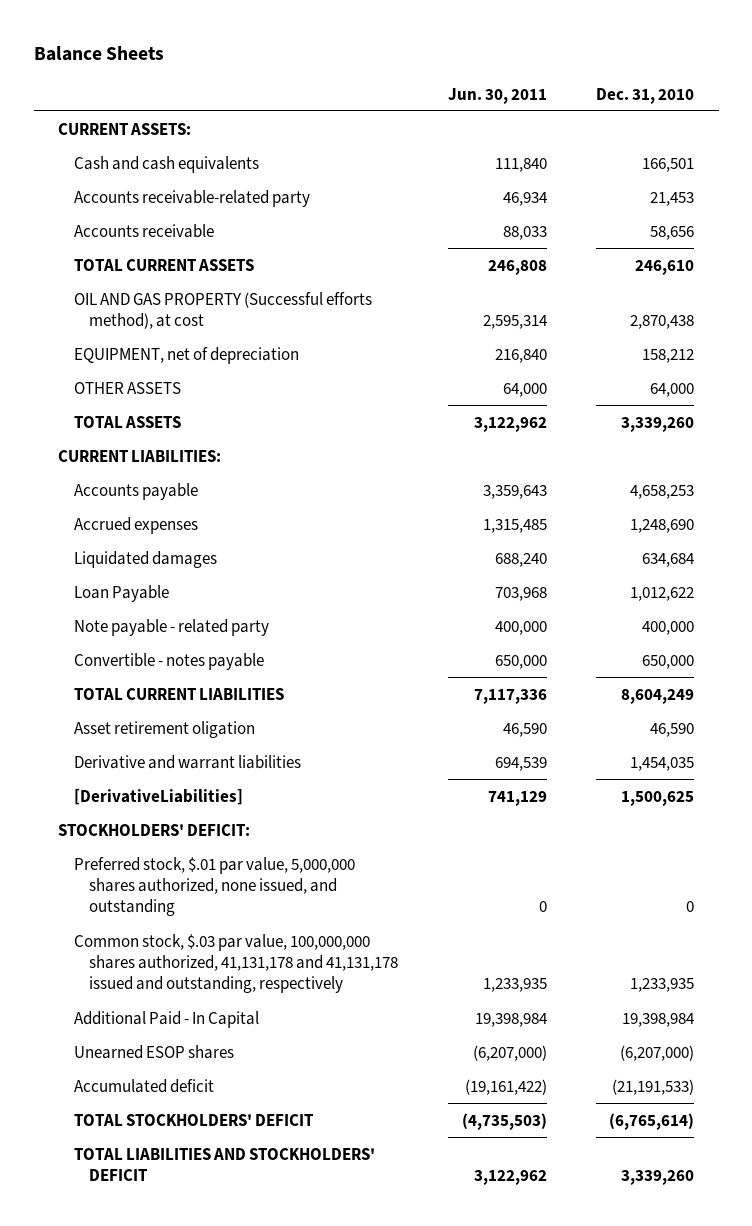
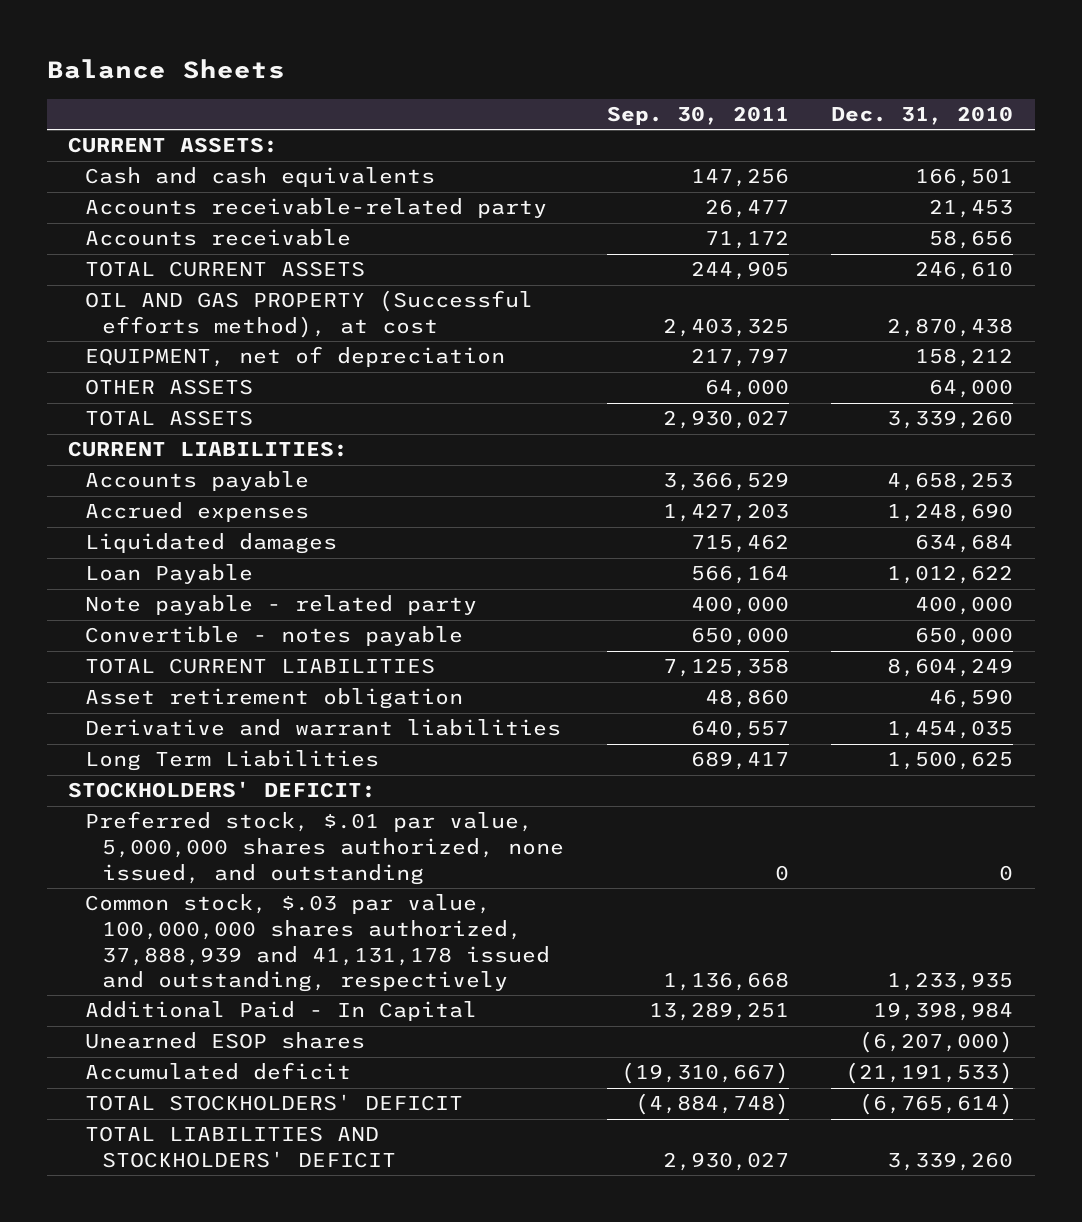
- | Jun. 30, 2011 | Dec. 31, 2010
+ | Sep. 30, 2011 | Dec. 31, 2010
- Asset retirement oligation | 46,590 | 46,590
+ Asset retirement obligation | 48,860 | 46,590
- [DerivativeLiabilities] | 741,129 | 1,500,625
+ Long Term Liabilities | 689,417 | 1,500,625
- Common stock, $.03 par value, 100,000,000 shares authorized, 41,131,178 and 41,131,178 issued and outstanding, respectively | 1,233,935 | 1,233,935
+ Common stock, $.03 par value, 100,000,000 shares authorized, 37,888,939 and 41,131,178 issued and outstanding, respectively | 1,136,668 | 1,233,935

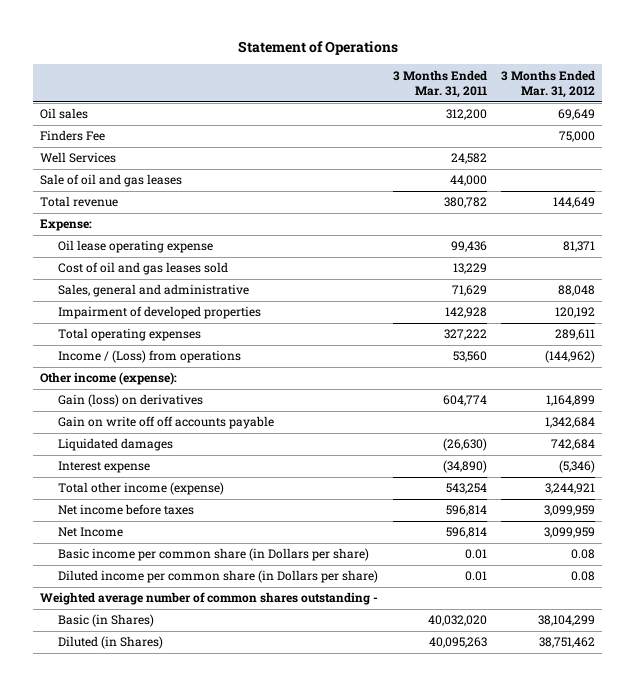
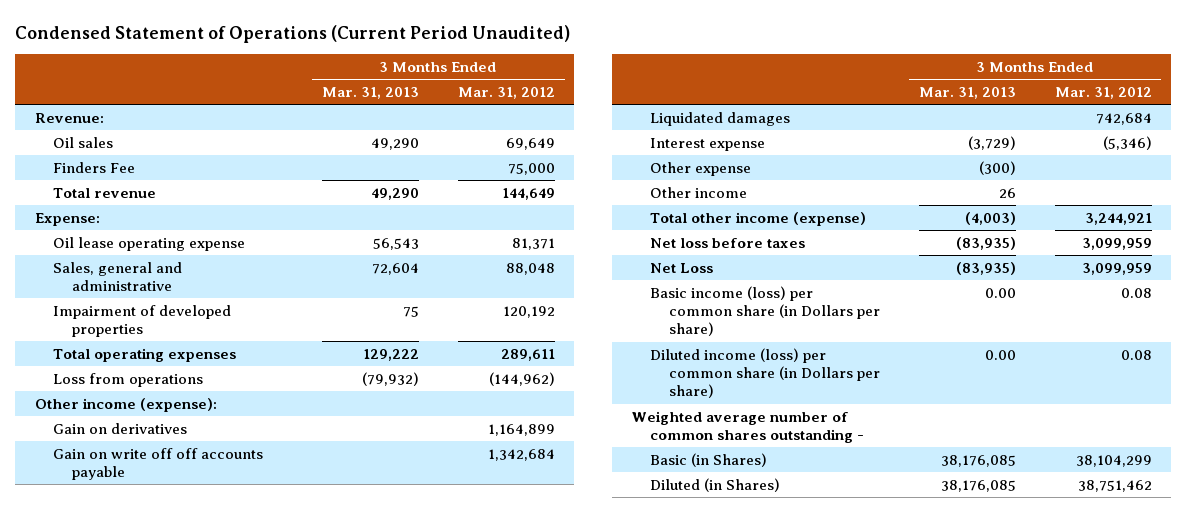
- Statement of Operations
+ Condensed Statement of Operations (Current Period Unaudited)
- | 3 Months Ended Mar. 31, 2011 | 3 Months Ended Mar. 31, 2012
+ | 3 Months Ended Mar. 31, 2013 | 3 Months Ended Mar. 31, 2012
+ Revenue:
- Well Services | 24,582 |
- Sale of oil and gas leases | 44,000 |
- Cost of oil and gas leases sold | 13,229 |
- Income / (Loss) from operations | 53,560 | (144,962)
+ Loss from operations | (79,932) | (144,962)
- Gain (loss) on derivatives | 604,774 | 1,164,899
+ Gain on derivatives | | 1,164,899
+ Other expense | (300) |
+ Other income | 26 |
- Net income before taxes | 596,814 | 3,099,959
- Net Income | 596,814 | 3,099,959
- Basic income per common share (in Dollars per share) | 0.01 | 0.08
- Diluted income per common share (in Dollars per share) | 0.01 | 0.08
+ Net loss before taxes | (83,935) | 3,099,959
+ Net Loss | (83,935) | 3,099,959
+ Basic income (loss) per common share (in Dollars per share) | 0.00 | 0.08
+ Diluted income (loss) per common share (in Dollars per share) | 0.00 | 0.08

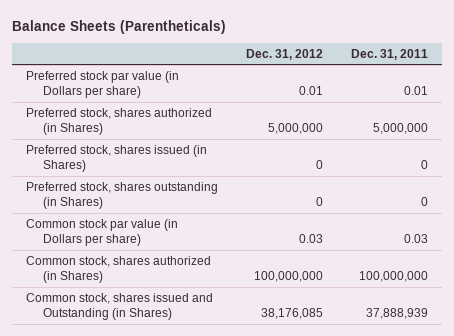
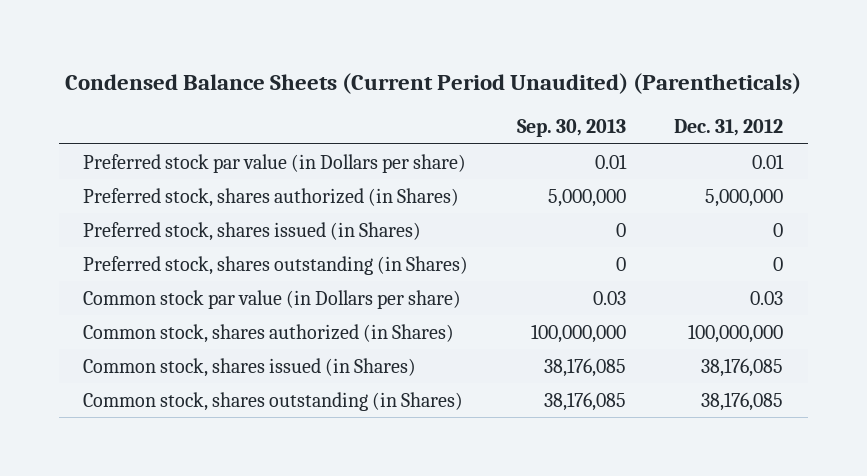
- Balance Sheets (Parentheticals)
+ Condensed Balance Sheets (Current Period Unaudited) (Parentheticals)
- | Dec. 31, 2012 | Dec. 31, 2011
+ | Sep. 30, 2013 | Dec. 31, 2012
- Common stock, shares issued and Outstanding (in Shares) | 38,176,085 | 37,888,939
+ Common stock, shares issued (in Shares) | 38,176,085 | 38,176,085
+ Common stock, shares outstanding (in Shares) | 38,176,085 | 38,176,085

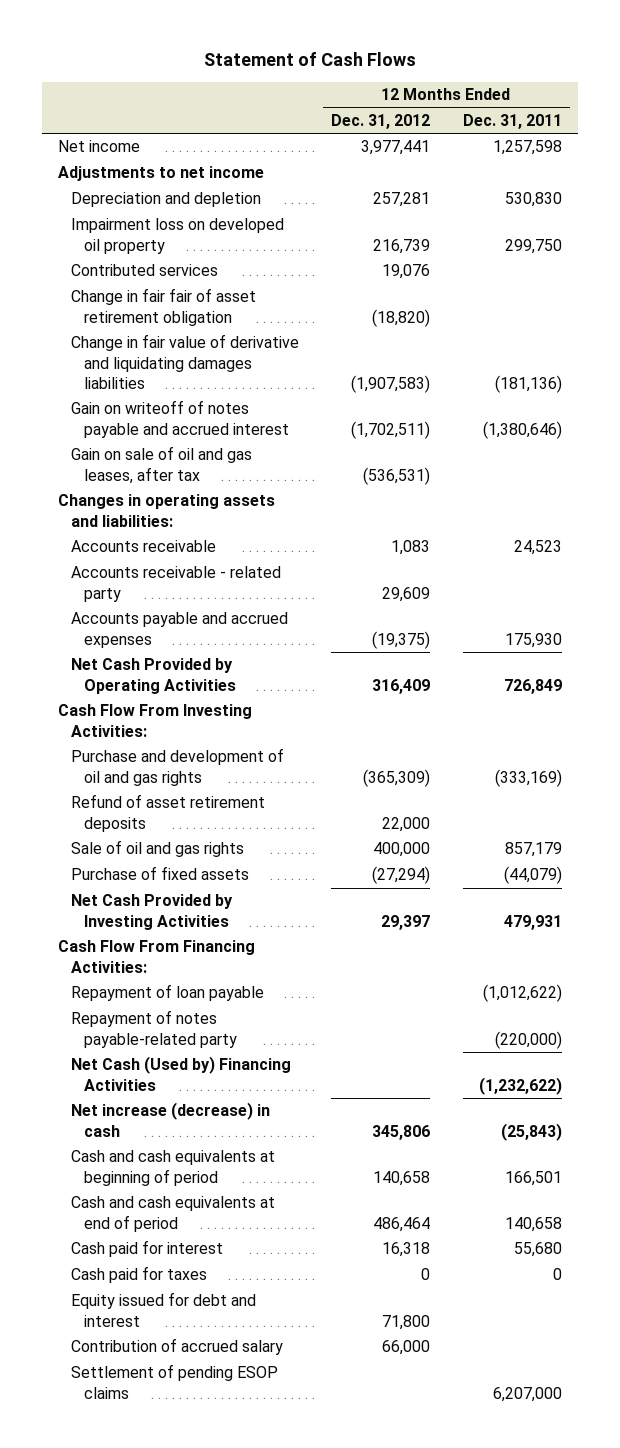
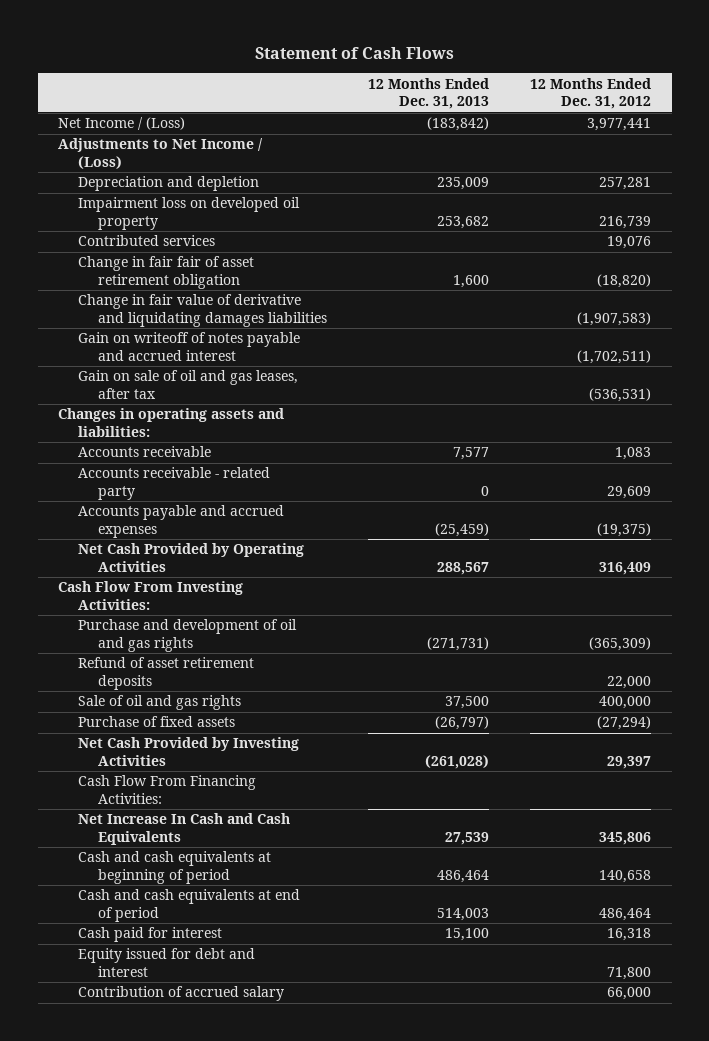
- | 12 Months Ended Dec. 31, 2012 | 12 Months Ended Dec. 31, 2011
+ | 12 Months Ended Dec. 31, 2013 | 12 Months Ended Dec. 31, 2012
- Net income | 3,977,441 | 1,257,598
- Adjustments to net income
+ Net Income / (Loss) | (183,842) | 3,977,441
+ Adjustments to Net Income / (Loss)
- Repayment of loan payable | | (1,012,622)
- Repayment of notes payable-related party | | (220,000)
- Net Cash (Used by) Financing Activities | | (1,232,622)
- Net increase (decrease) in cash | 345,806 | (25,843)
+ Net Increase In Cash and Cash Equivalents | 27,539 | 345,806
- Cash paid for taxes | 0 | 0
- Settlement of pending ESOP claims | | 6,207,000

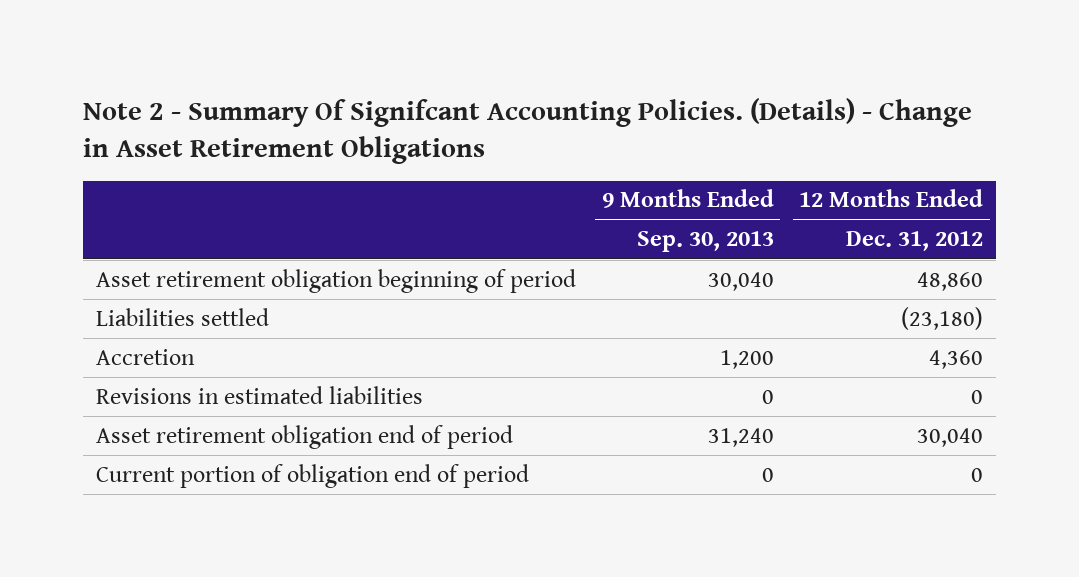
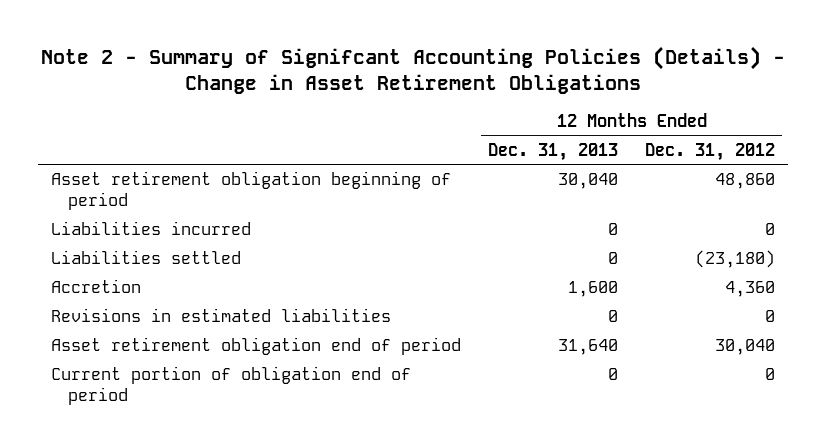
- Note 2 - Summary Of Signifcant Accounting Policies. (Details) - Change in Asset Retirement Obligations
+ Note 2 - Summary of Signifcant Accounting Policies (Details) - Change in Asset Retirement Obligations
- | 9 Months Ended Sep. 30, 2013 | 12 Months Ended Dec. 31, 2012
+ | 12 Months Ended Dec. 31, 2013 | 12 Months Ended Dec. 31, 2012
+ Liabilities incurred | 0 | 0

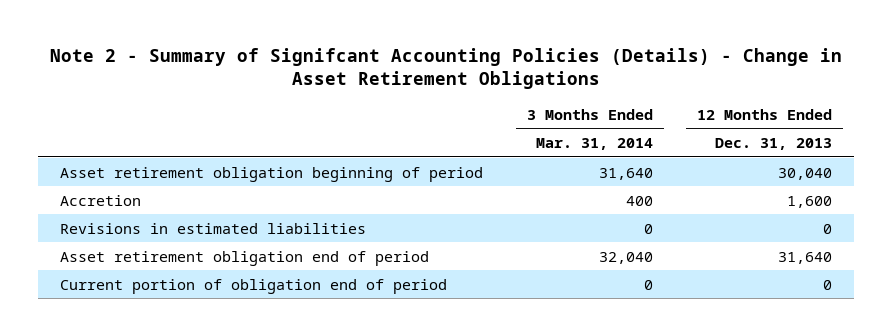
- | 12 Months Ended Dec. 31, 2013 | 12 Months Ended Dec. 31, 2012
+ | 3 Months Ended Mar. 31, 2014 | 12 Months Ended Dec. 31, 2013
- Liabilities incurred | 0 | 0
- Liabilities settled | 0 | (23,180)

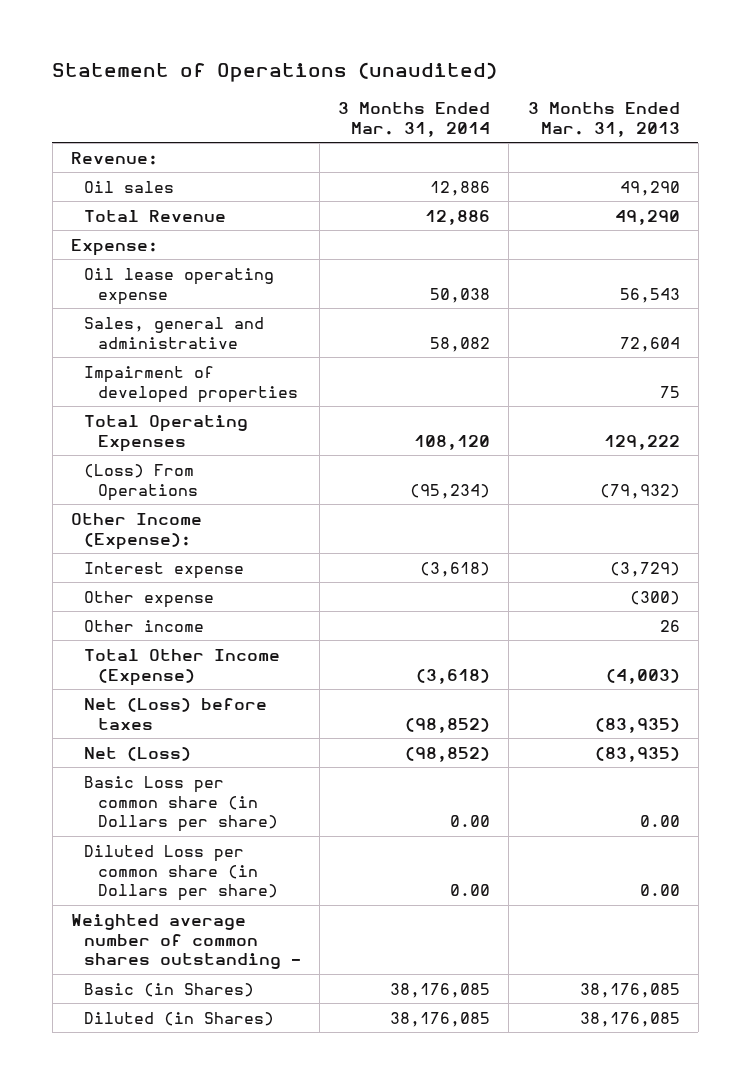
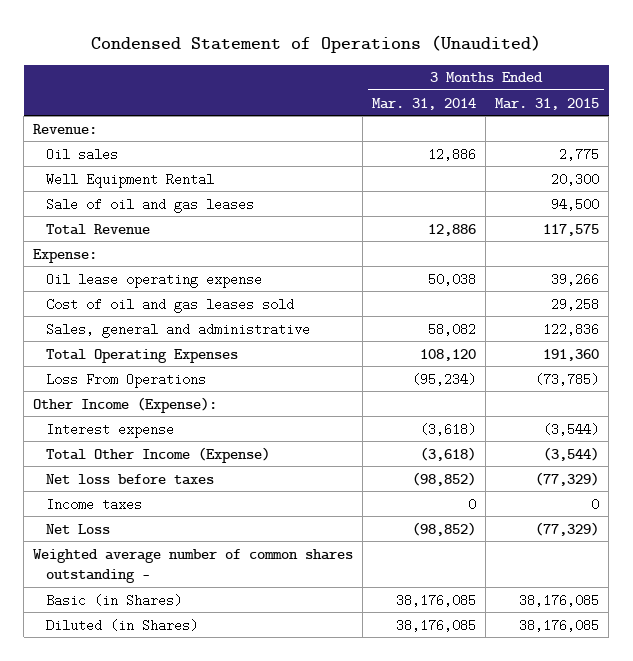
- Statement of Operations (unaudited)
+ Condensed Statement of Operations (Unaudited)
- | 3 Months Ended Mar. 31, 2014 | 3 Months Ended Mar. 31, 2013
+ | 3 Months Ended Mar. 31, 2014 | 3 Months Ended Mar. 31, 2015
+ Well Equipment Rental | | 20,300
+ Sale of oil and gas leases | | 94,500
+ Cost of oil and gas leases sold | | 29,258
- Impairment of developed properties | | 75
- (Loss) From Operations | (95,234) | (79,932)
+ Loss From Operations | (95,234) | (73,785)
- Other expense | | (300)
- Other income | | 26
- Net (Loss) before taxes | (98,852) | (83,935)
- Net (Loss) | (98,852) | (83,935)
- Basic Loss per common share (in Dollars per share) | 0.00 | 0.00
- Diluted Loss per common share (in Dollars per share) | 0.00 | 0.00
+ Net loss before taxes | (98,852) | (77,329)
+ Income taxes | 0 | 0
+ Net Loss | (98,852) | (77,329)

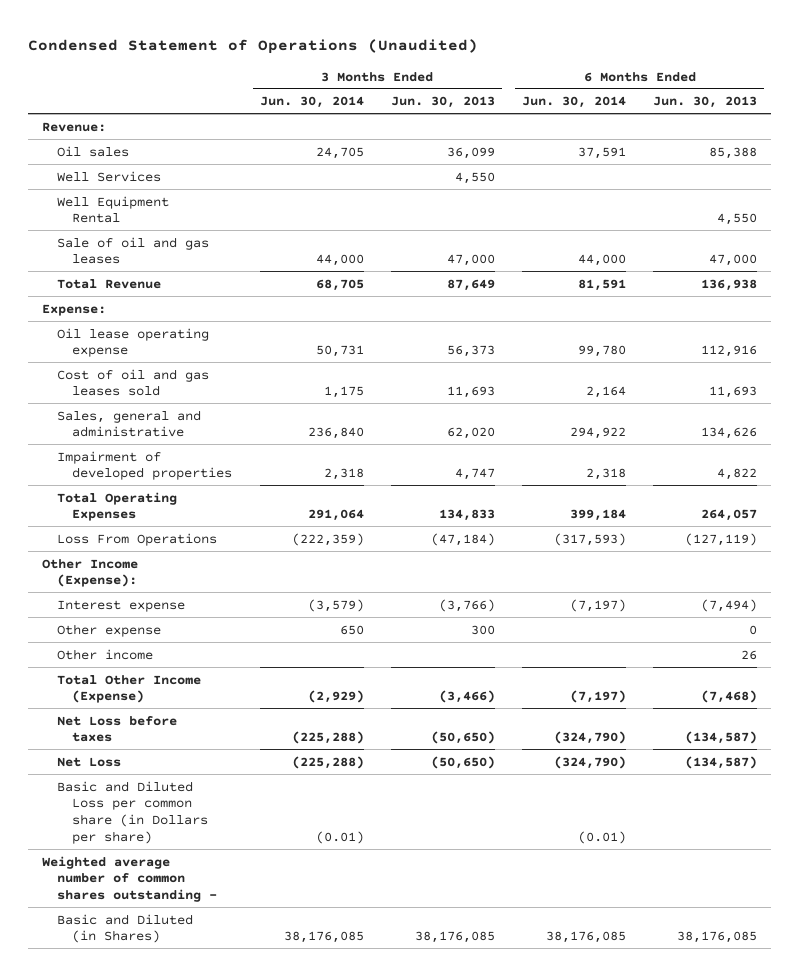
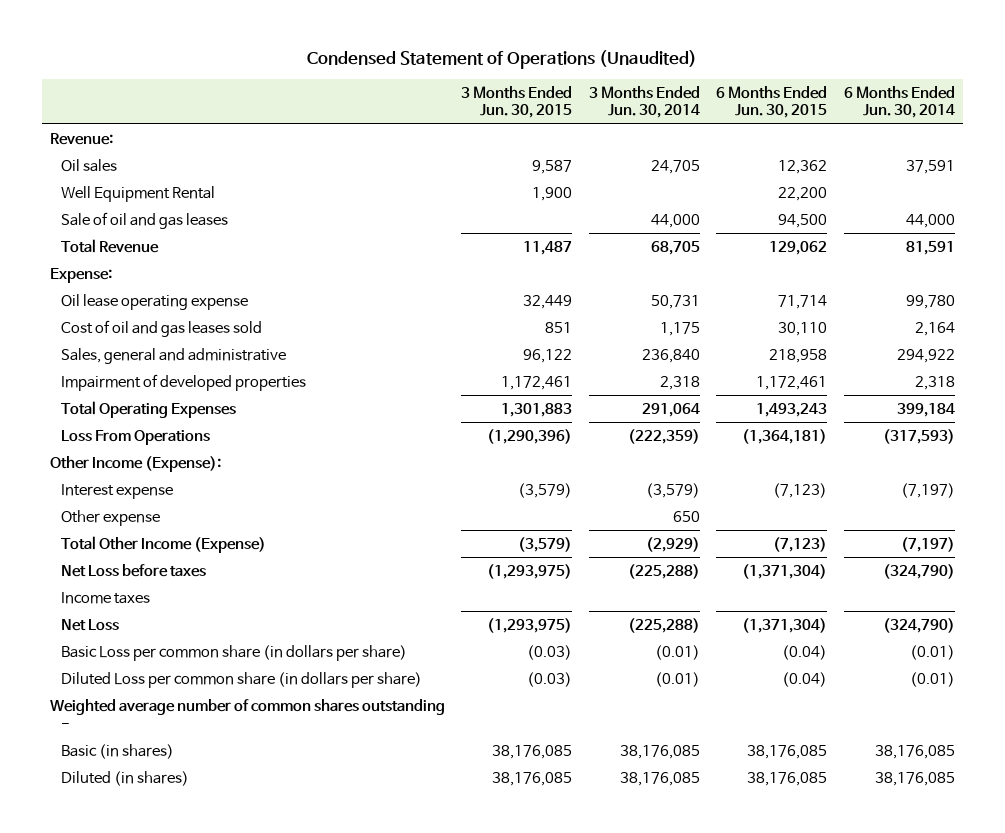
- | 3 Months Ended Jun. 30, 2014 | 3 Months Ended Jun. 30, 2013 | 6 Months Ended Jun. 30, 2014 | 6 Months Ended Jun. 30, 2013
+ | 3 Months Ended Jun. 30, 2015 | 3 Months Ended Jun. 30, 2014 | 6 Months Ended Jun. 30, 2015 | 6 Months Ended Jun. 30, 2014
- Well Services | | 4,550 | |
- Other income | | | | 26
+ Income taxes
- Basic and Diluted Loss per common share (in Dollars per share) | (0.01) | | (0.01) |
+ Basic Loss per common share (in dollars per share) | (0.03) | (0.01) | (0.04) | (0.01)
+ Diluted Loss per common share (in dollars per share) | (0.03) | (0.01) | (0.04) | (0.01)
- Basic and Diluted (in Shares) | 38,176,085 | 38,176,085 | 38,176,085 | 38,176,085
+ Basic (in shares) | 38,176,085 | 38,176,085 | 38,176,085 | 38,176,085
+ Diluted (in shares) | 38,176,085 | 38,176,085 | 38,176,085 | 38,176,085

